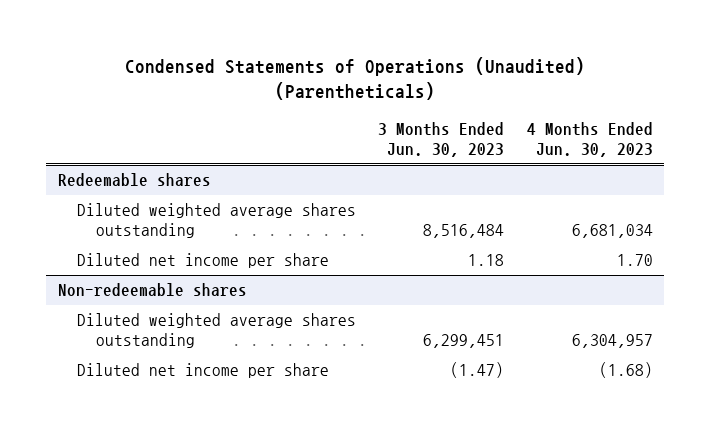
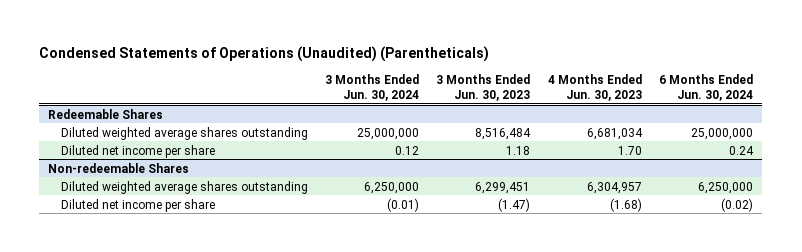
- | 3 Months Ended Jun. 30, 2023 | 4 Months Ended Jun. 30, 2023
+ | 3 Months Ended Jun. 30, 2024 | 3 Months Ended Jun. 30, 2023 | 4 Months Ended Jun. 30, 2023 | 6 Months Ended Jun. 30, 2024
- Redeemable shares
+ Redeemable Shares
- Non-redeemable shares
+ Non-redeemable Shares

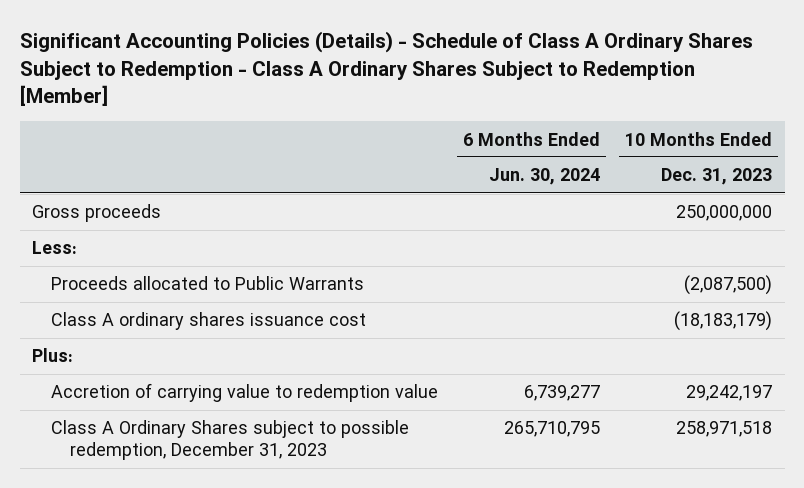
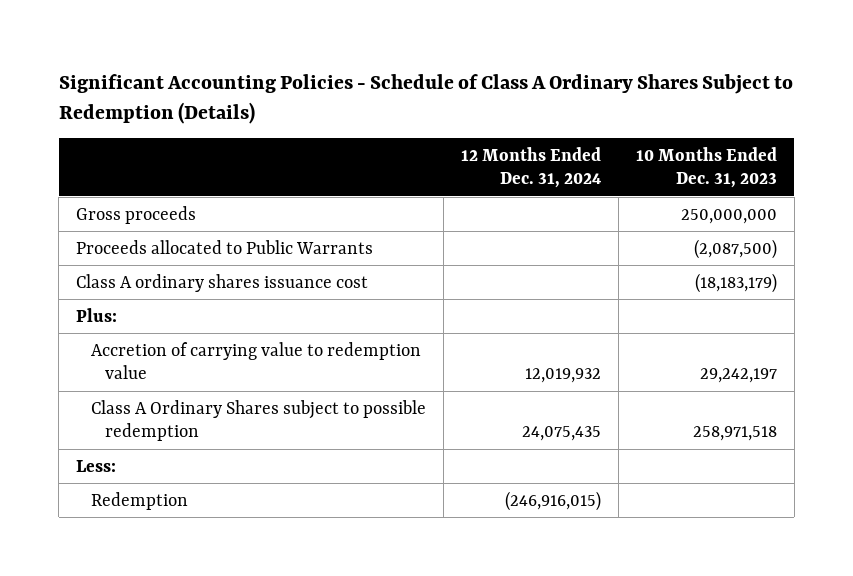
- Significant Accounting Policies (Details) - Schedule of Class A Ordinary Shares Subject to Redemption - Class A Ordinary Shares Subject to Redemption [Member]
+ Significant Accounting Policies - Schedule of Class A Ordinary Shares Subject to Redemption (Details)
- | 6 Months Ended Jun. 30, 2024 | 10 Months Ended Dec. 31, 2023
+ | 12 Months Ended Dec. 31, 2024 | 10 Months Ended Dec. 31, 2023
- Class A Ordinary Shares subject to possible redemption, December 31, 2023 | 265,710,795 | 258,971,518
+ Class A Ordinary Shares subject to possible redemption | 24,075,435 | 258,971,518
moved down: Less:
+ Redemption | (246,916,015) |

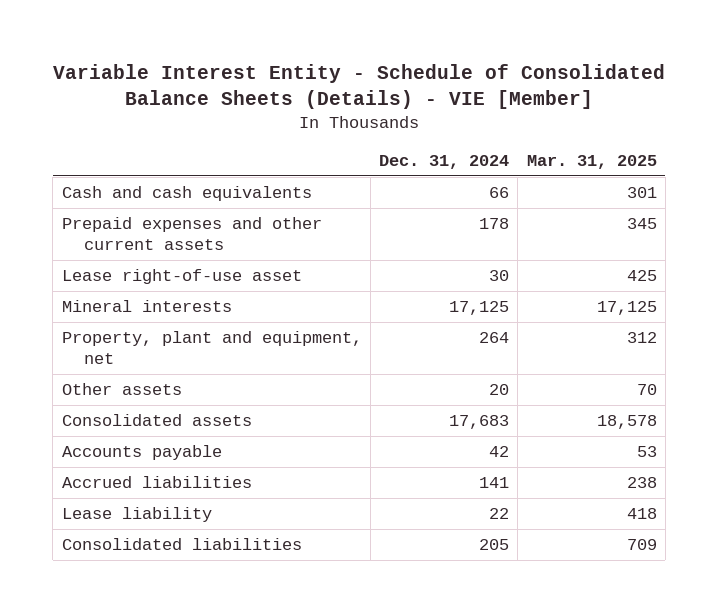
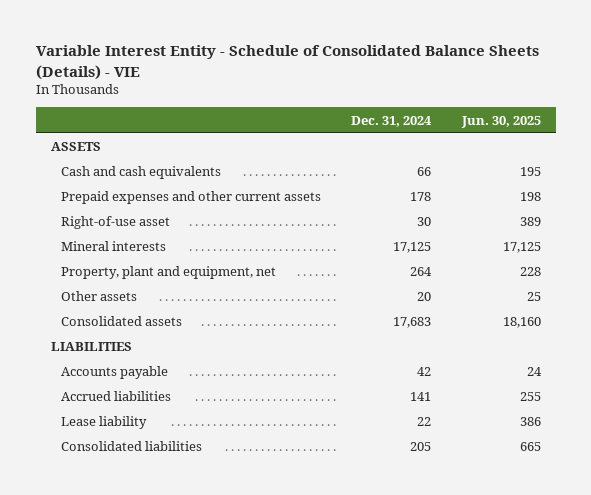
- Variable Interest Entity - Schedule of Consolidated Balance Sheets (Details) - VIE [Member]
+ Variable Interest Entity - Schedule of Consolidated Balance Sheets (Details) - VIE
- | Dec. 31, 2024 | Mar. 31, 2025
+ | Dec. 31, 2024 | Jun. 30, 2025
+ ASSETS
- Lease right-of-use asset | 30 | 425
+ Right-of-use asset | 30 | 389
+ LIABILITIES

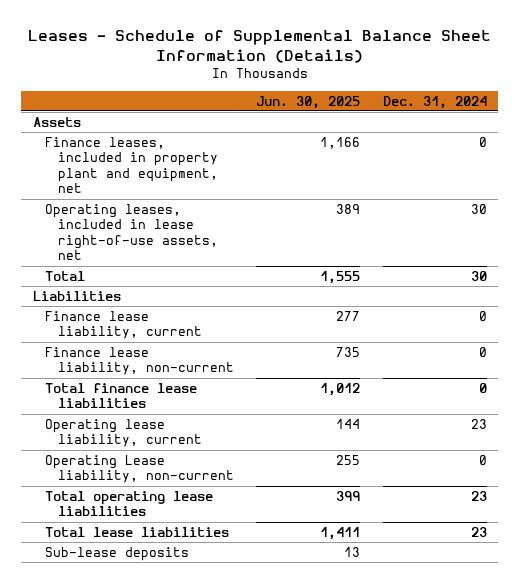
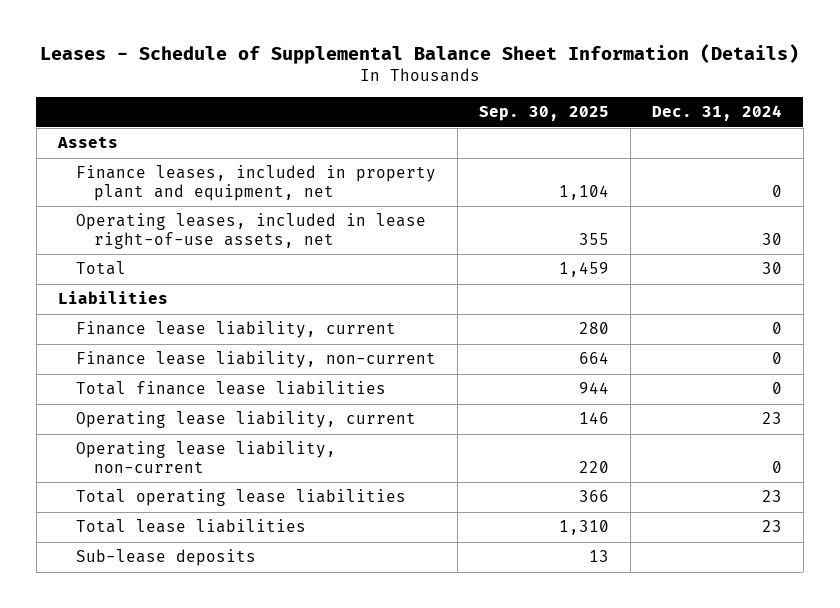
- | Jun. 30, 2025 | Dec. 31, 2024
+ | Sep. 30, 2025 | Dec. 31, 2024
- Operating Lease liability, non-current | 255 | 0
+ Operating lease liability, non-current | 220 | 0

